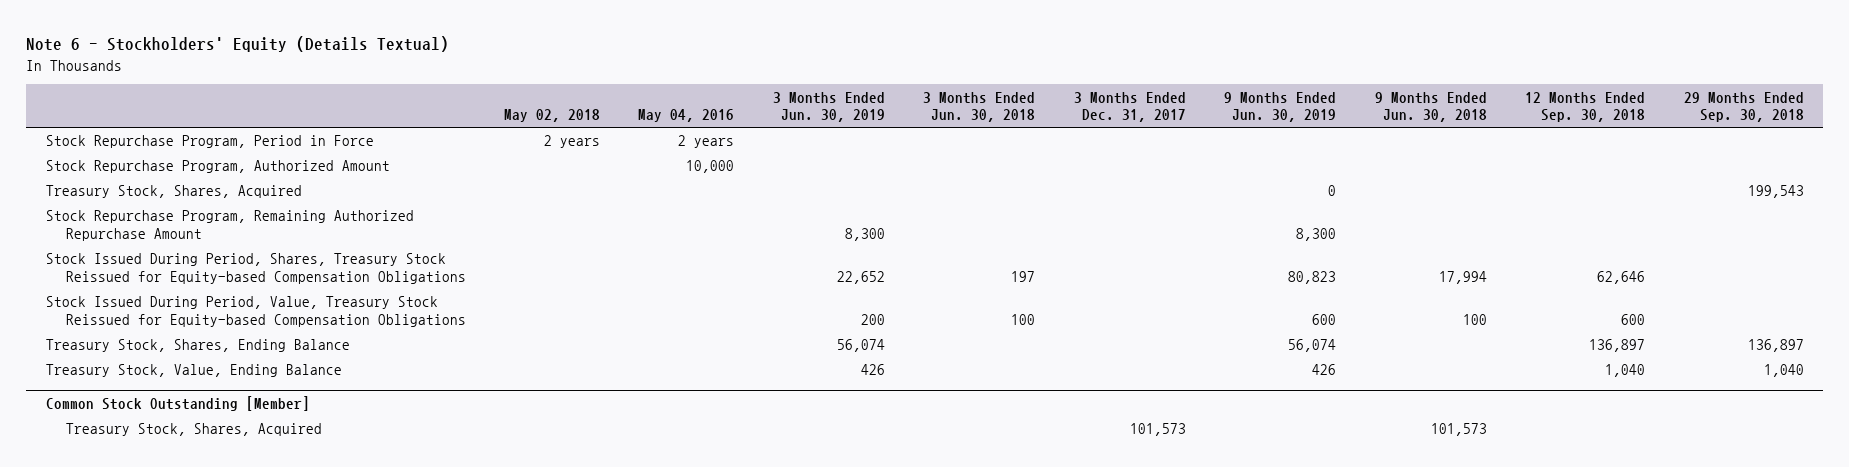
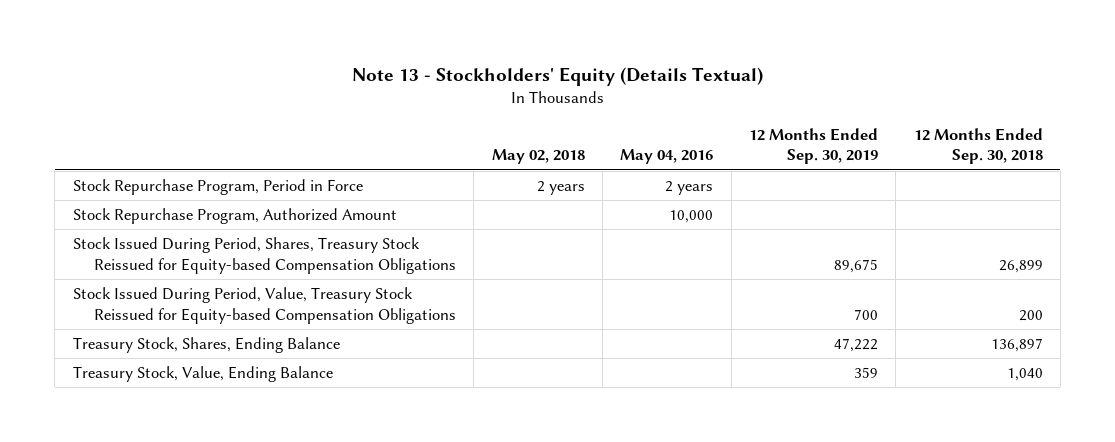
- Note 6 - Stockholders' Equity (Details Textual)
+ Note 13 - Stockholders' Equity (Details Textual)
- | May 02, 2018 | May 04, 2016 | 3 Months Ended Jun. 30, 2019 | 3 Months Ended Jun. 30, 2018 | 3 Months Ended Dec. 31, 2017 | 9 Months Ended Jun. 30, 2019 | 9 Months Ended Jun. 30, 2018 | 12 Months Ended Sep. 30, 2018 | 29 Months Ended Sep. 30, 2018
+ | May 02, 2018 | May 04, 2016 | 12 Months Ended Sep. 30, 2019 | 12 Months Ended Sep. 30, 2018
- Treasury Stock, Shares, Acquired | | | | | | 0 | | | 199,543
- Stock Repurchase Program, Remaining Authorized Repurchase Amount | | | 8,300 | | | 8,300 | | |
- Stock Issued During Period, Shares, Treasury Stock Reissued for Equity-based Compensation Obligations | | | 22,652 | 197 | | 80,823 | 17,994 | 62,646 |
- Stock Issued During Period, Value, Treasury Stock Reissued for Equity-based Compensation Obligations | | | 200 | 100 | | 600 | 100 | 600 |
+ Stock Issued During Period, Shares, Treasury Stock Reissued for Equity-based Compensation Obligations | | | 89,675 | 26,899
+ Stock Issued During Period, Value, Treasury Stock Reissued for Equity-based Compensation Obligations | | | 700 | 200
- Common Stock Outstanding [Member]
- Treasury Stock, Shares, Acquired | | | | | 101,573 | | 101,573 | |

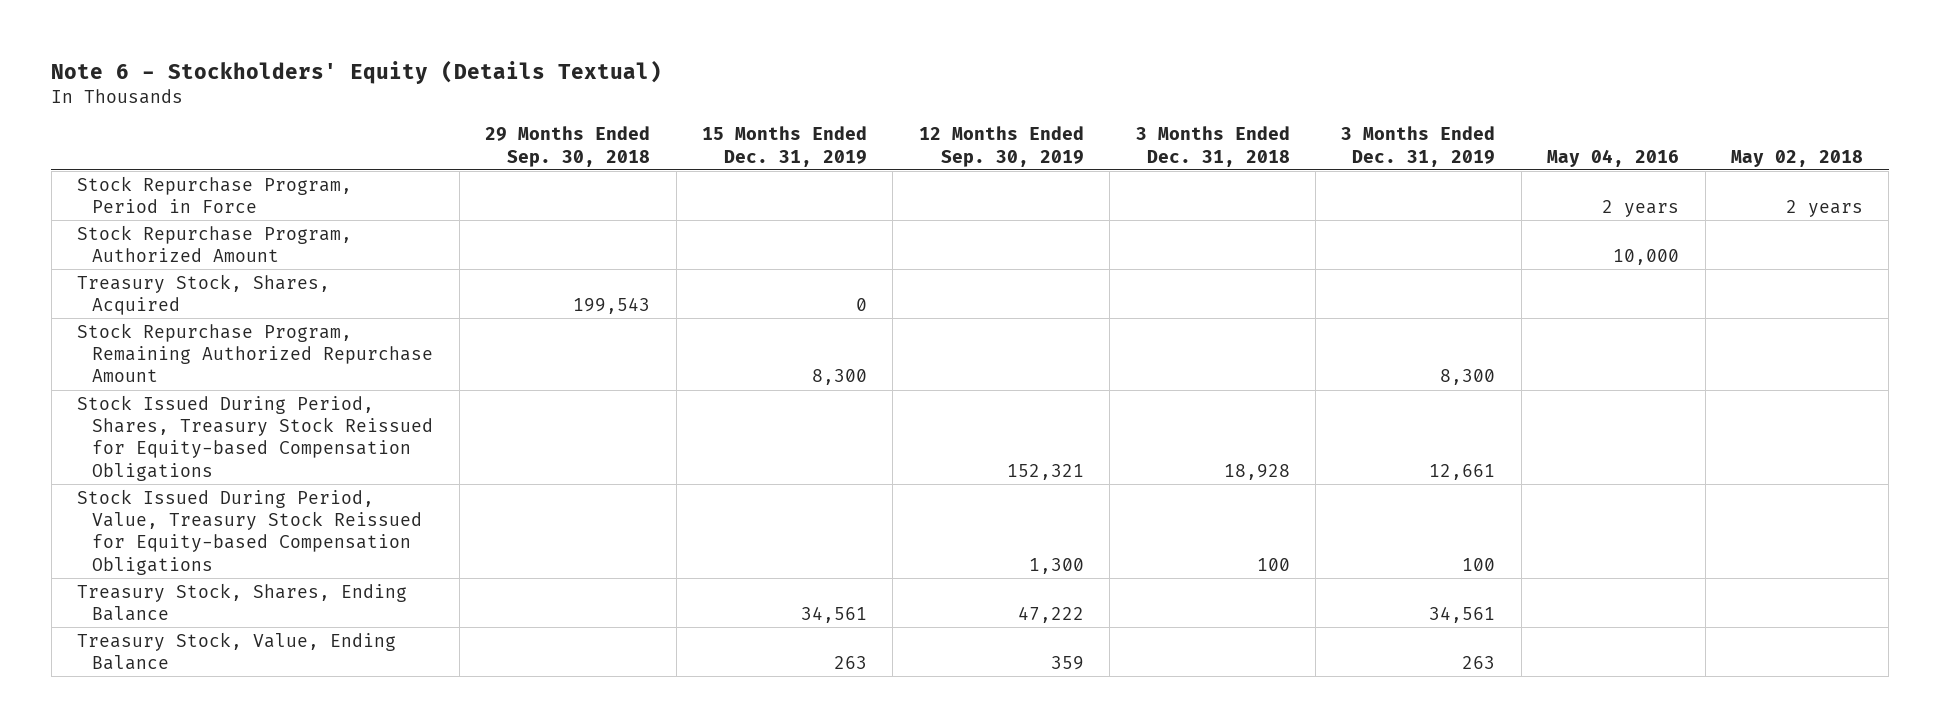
- Note 13 - Stockholders' Equity (Details Textual)
+ Note 6 - Stockholders' Equity (Details Textual)
- | May 02, 2018 | May 04, 2016 | 12 Months Ended Sep. 30, 2019 | 12 Months Ended Sep. 30, 2018
+ | 29 Months Ended Sep. 30, 2018 | 15 Months Ended Dec. 31, 2019 | 12 Months Ended Sep. 30, 2019 | 3 Months Ended Dec. 31, 2018 | 3 Months Ended Dec. 31, 2019 | May 04, 2016 | May 02, 2018
- Stock Issued During Period, Shares, Treasury Stock Reissued for Equity-based Compensation Obligations | | | 89,675 | 26,899
- Stock Issued During Period, Value, Treasury Stock Reissued for Equity-based Compensation Obligations | | | 700 | 200
+ Treasury Stock, Shares, Acquired | 199,543 | 0 | | | | |
+ Stock Repurchase Program, Remaining Authorized Repurchase Amount | | 8,300 | | | 8,300 | |
+ Stock Issued During Period, Shares, Treasury Stock Reissued for Equity-based Compensation Obligations | | | 152,321 | 18,928 | 12,661 | |
+ Stock Issued During Period, Value, Treasury Stock Reissued for Equity-based Compensation Obligations | | | 1,300 | 100 | 100 | |

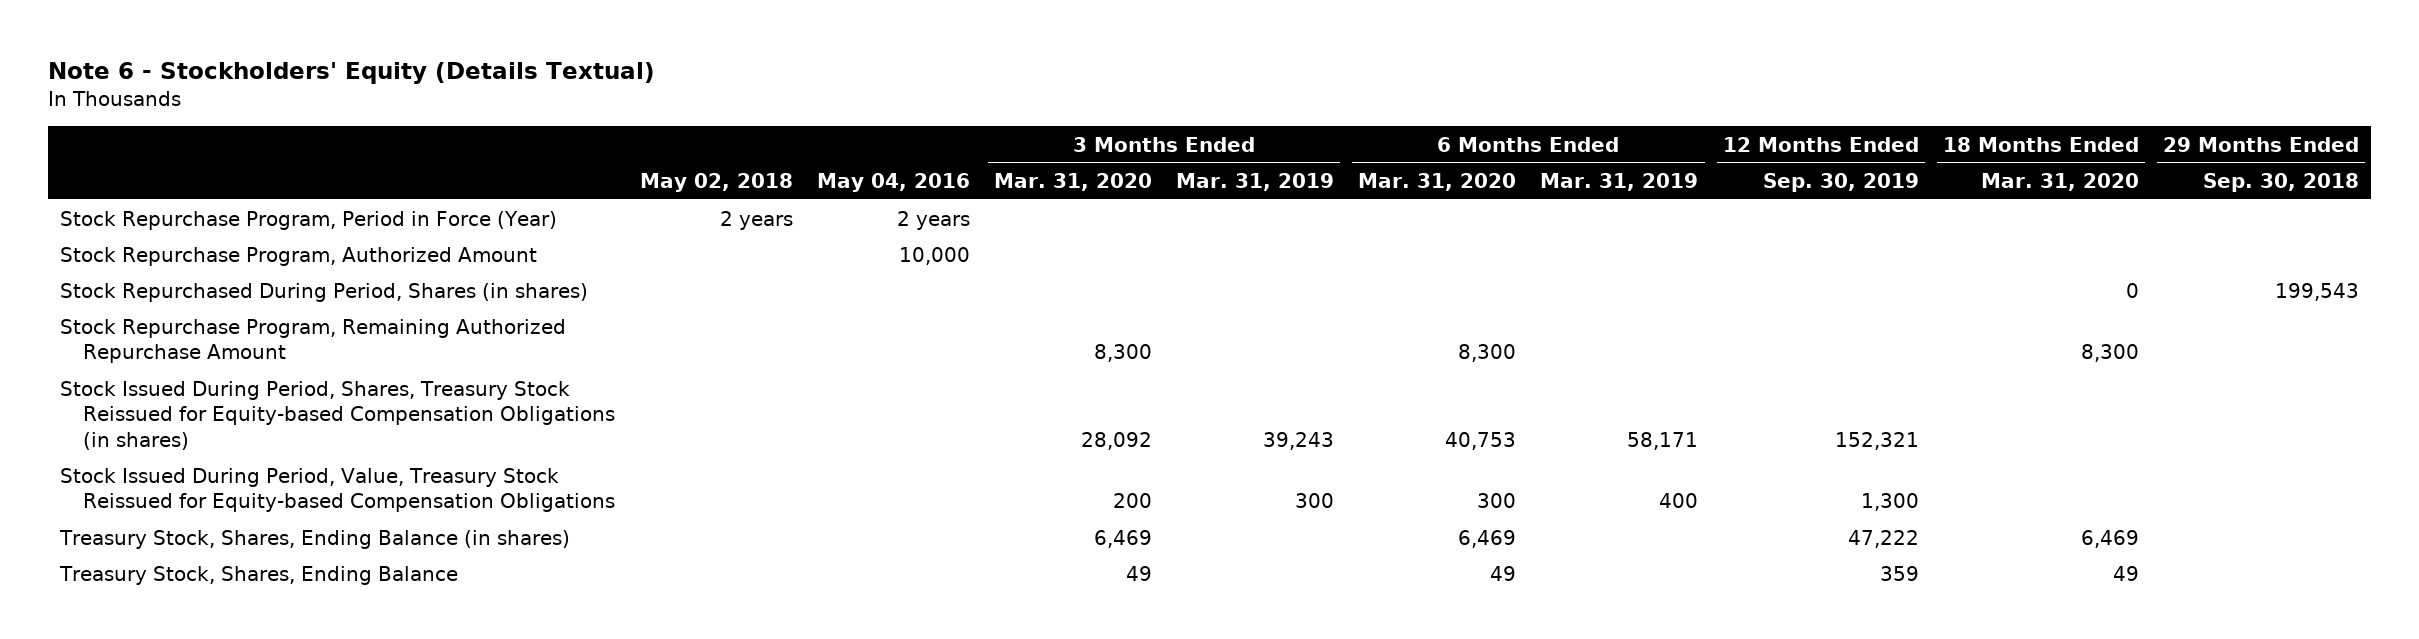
- | 29 Months Ended Sep. 30, 2018 | 15 Months Ended Dec. 31, 2019 | 12 Months Ended Sep. 30, 2019 | 3 Months Ended Dec. 31, 2018 | 3 Months Ended Dec. 31, 2019 | May 04, 2016 | May 02, 2018
+ | May 02, 2018 | May 04, 2016 | 3 Months Ended Mar. 31, 2020 | 3 Months Ended Mar. 31, 2019 | 6 Months Ended Mar. 31, 2020 | 6 Months Ended Mar. 31, 2019 | 12 Months Ended Sep. 30, 2019 | 18 Months Ended Mar. 31, 2020 | 29 Months Ended Sep. 30, 2018
- Stock Repurchase Program, Period in Force | | | | | | 2 years | 2 years
+ Stock Repurchase Program, Period in Force (Year) | 2 years | 2 years | | | | | | |
- Treasury Stock, Shares, Acquired | 199,543 | 0 | | | | |
+ Stock Repurchased During Period, Shares (in shares) | | | | | | | | 0 | 199,543
- Stock Issued During Period, Shares, Treasury Stock Reissued for Equity-based Compensation Obligations | | | 152,321 | 18,928 | 12,661 | |
+ Stock Issued During Period, Shares, Treasury Stock Reissued for Equity-based Compensation Obligations (in shares) | | | 28,092 | 39,243 | 40,753 | 58,171 | 152,321 | |
- Treasury Stock, Shares, Ending Balance | | 34,561 | 47,222 | | 34,561 | |
- Treasury Stock, Value, Ending Balance | | 263 | 359 | | 263 | |
+ Treasury Stock, Shares, Ending Balance (in shares) | | | 6,469 | | 6,469 | | 47,222 | 6,469 |
+ Treasury Stock, Shares, Ending Balance | | | 49 | | 49 | | 359 | 49 |

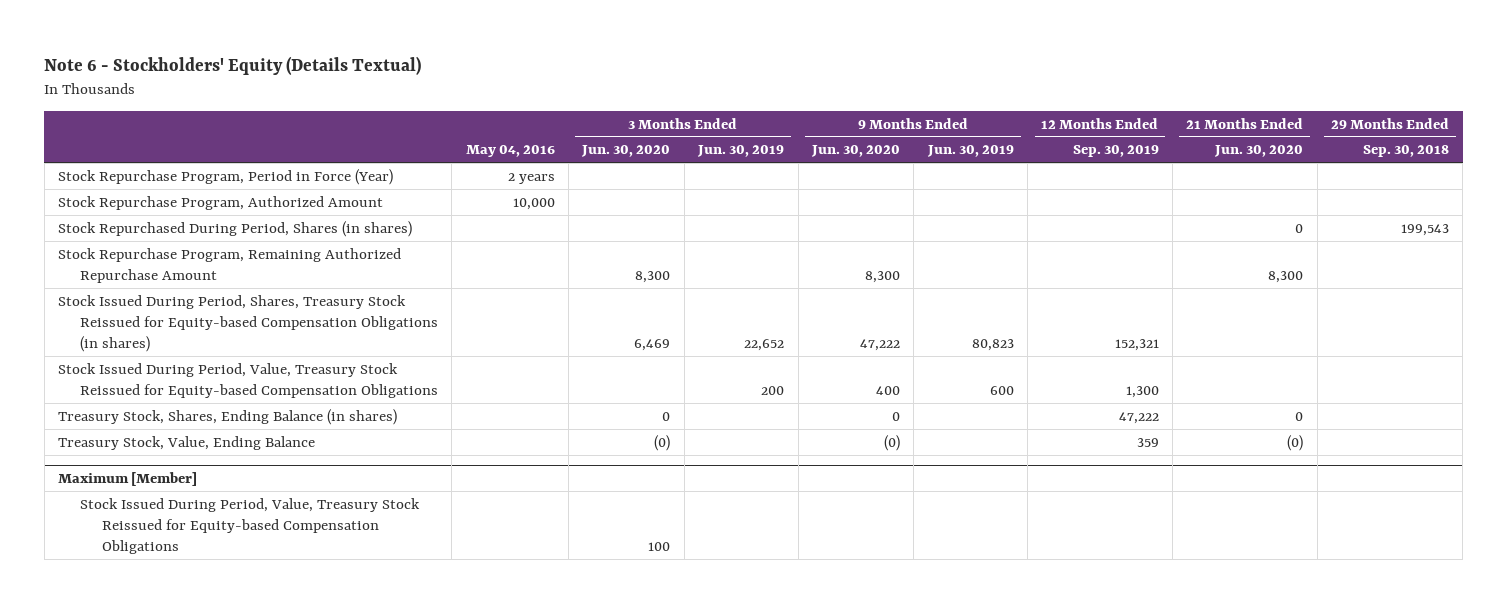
- | May 02, 2018 | May 04, 2016 | 3 Months Ended Mar. 31, 2020 | 3 Months Ended Mar. 31, 2019 | 6 Months Ended Mar. 31, 2020 | 6 Months Ended Mar. 31, 2019 | 12 Months Ended Sep. 30, 2019 | 18 Months Ended Mar. 31, 2020 | 29 Months Ended Sep. 30, 2018
+ | May 04, 2016 | 3 Months Ended Jun. 30, 2020 | 3 Months Ended Jun. 30, 2019 | 9 Months Ended Jun. 30, 2020 | 9 Months Ended Jun. 30, 2019 | 12 Months Ended Sep. 30, 2019 | 21 Months Ended Jun. 30, 2020 | 29 Months Ended Sep. 30, 2018
- Treasury Stock, Shares, Ending Balance | | | 49 | | 49 | | 359 | 49 |
+ Treasury Stock, Value, Ending Balance | | (0) | | (0) | | 359 | (0) |
+ Maximum [Member]
+ Stock Issued During Period, Value, Treasury Stock Reissued for Equity-based Compensation Obligations | | 100 | | | | | |

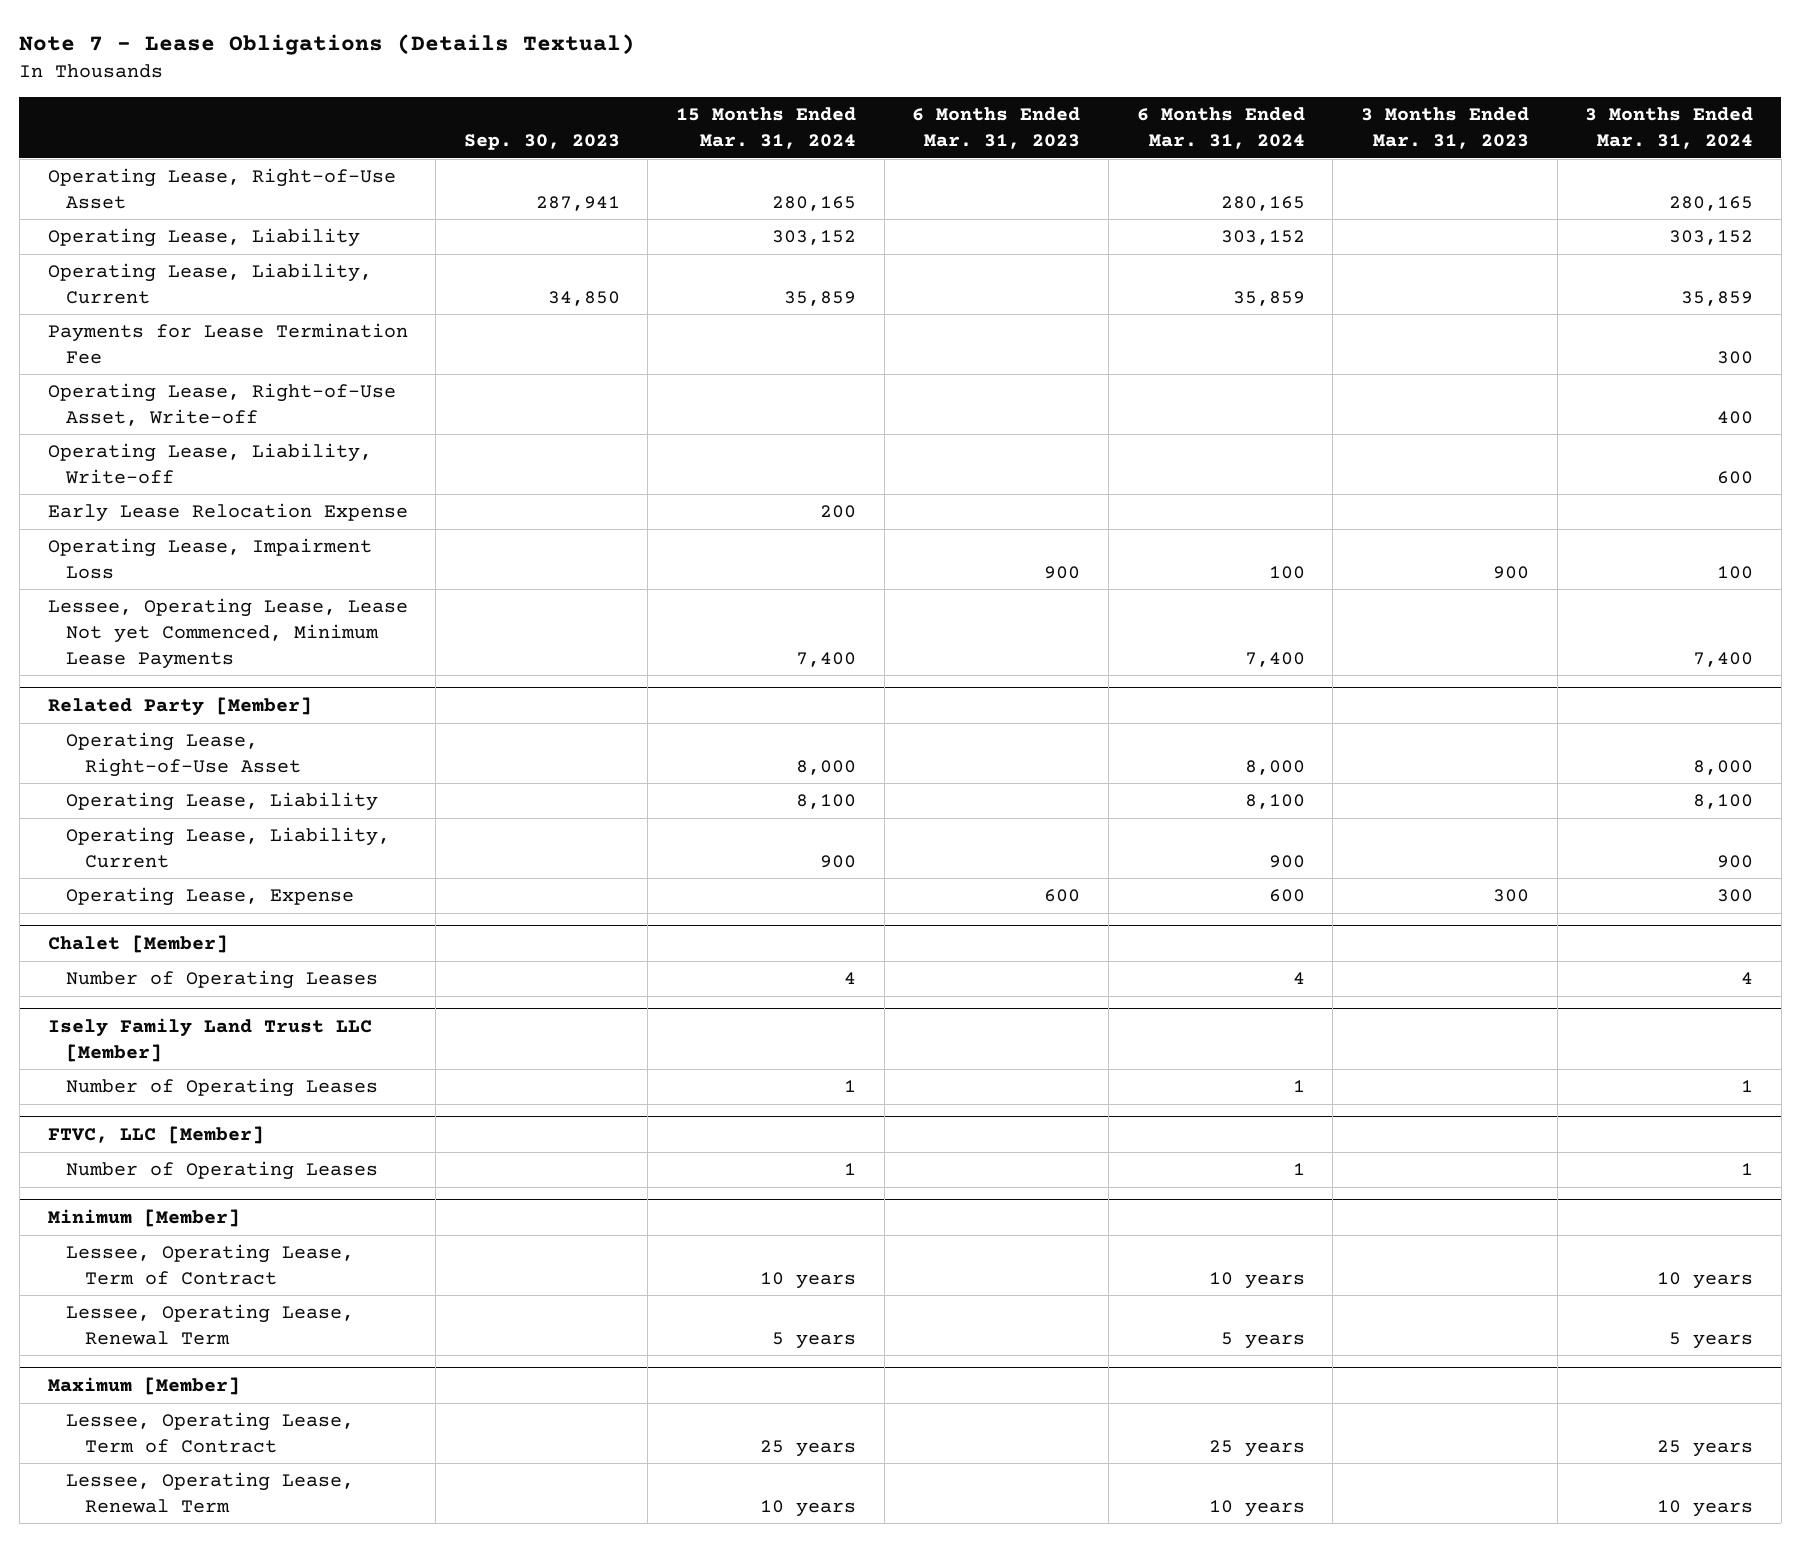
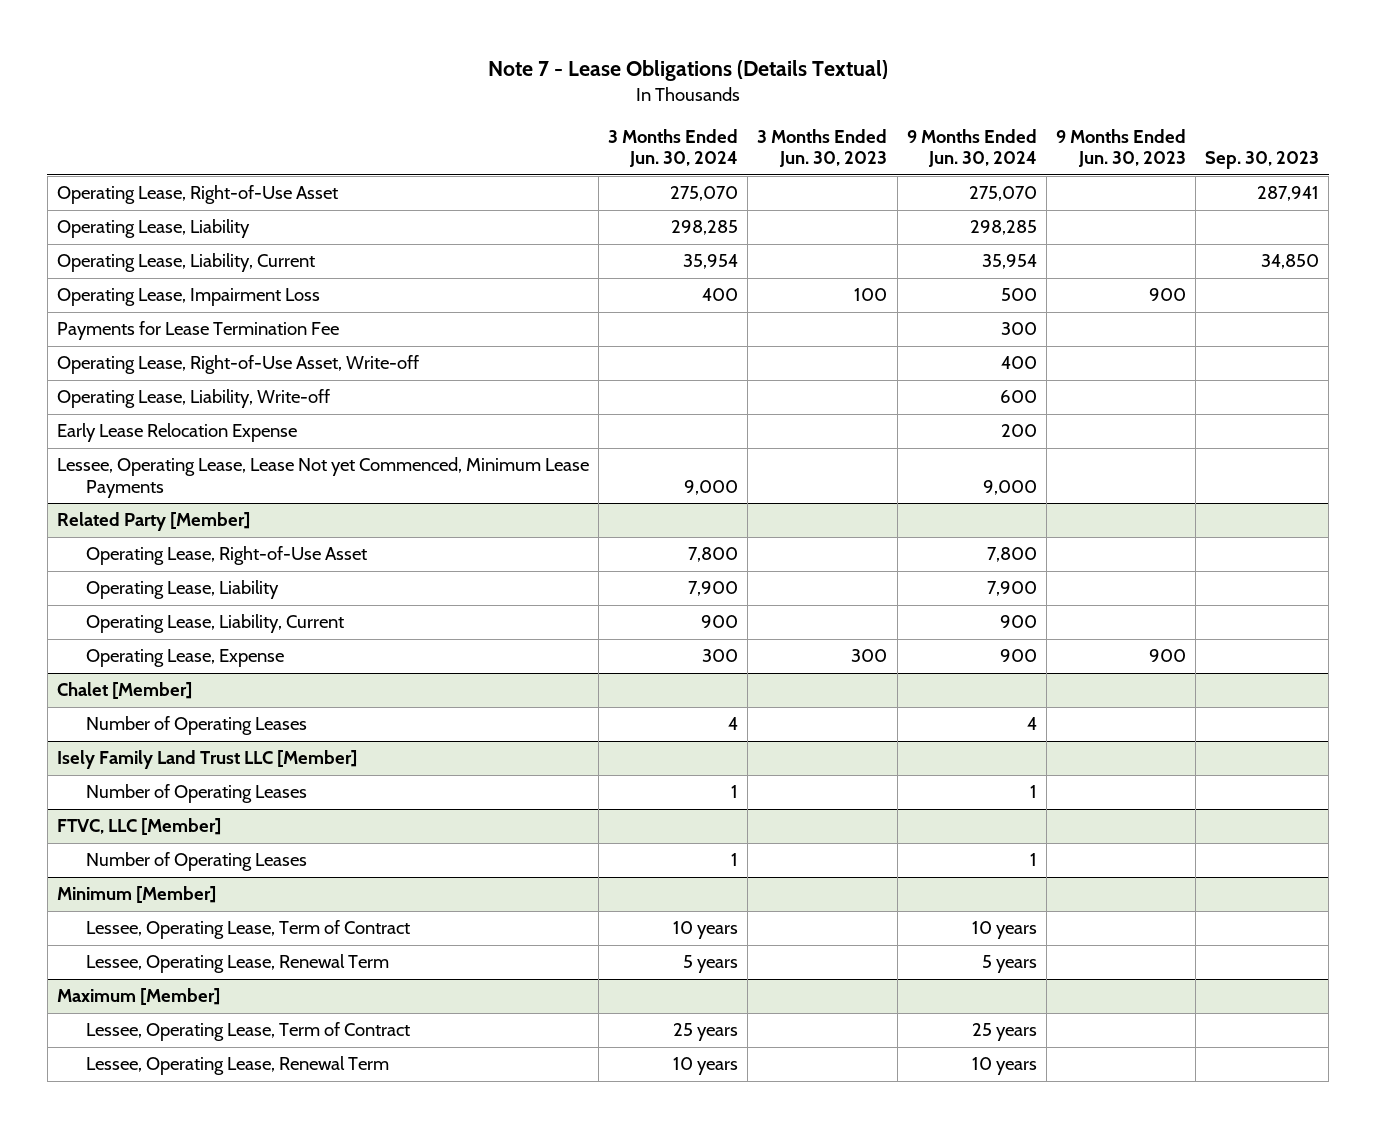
- | Sep. 30, 2023 | 15 Months Ended Mar. 31, 2024 | 6 Months Ended Mar. 31, 2023 | 6 Months Ended Mar. 31, 2024 | 3 Months Ended Mar. 31, 2023 | 3 Months Ended Mar. 31, 2024
+ | 3 Months Ended Jun. 30, 2024 | 3 Months Ended Jun. 30, 2023 | 9 Months Ended Jun. 30, 2024 | 9 Months Ended Jun. 30, 2023 | Sep. 30, 2023
moved up: Operating Lease, Impairment Loss | 400 | 100 | 500 | 900 |

